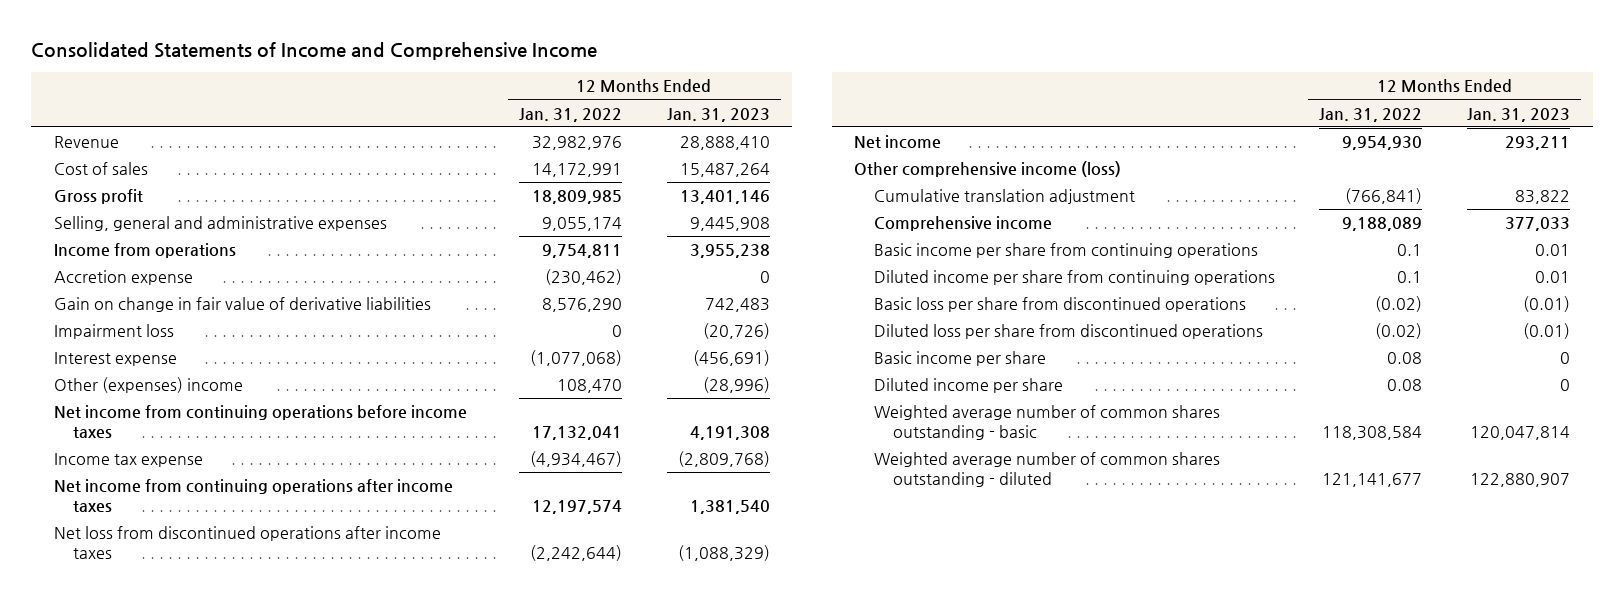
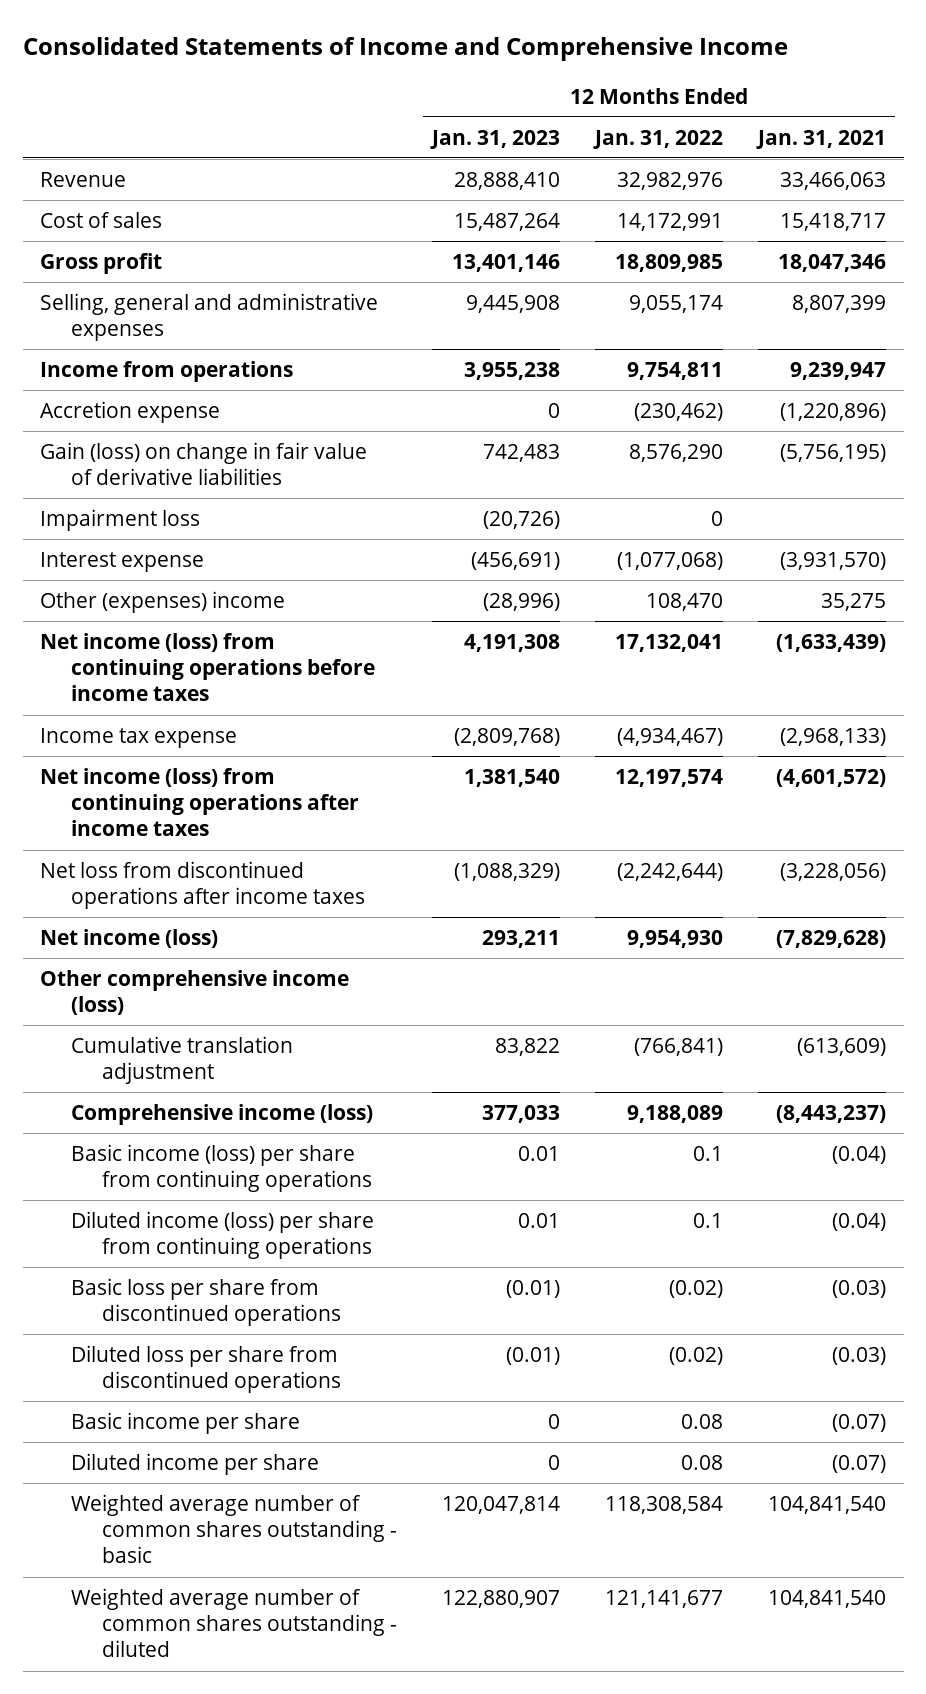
- | 12 Months Ended Jan. 31, 2022 | 12 Months Ended Jan. 31, 2023
+ | 12 Months Ended Jan. 31, 2023 | 12 Months Ended Jan. 31, 2022 | 12 Months Ended Jan. 31, 2021
- Gain on change in fair value of derivative liabilities | 8,576,290 | 742,483
+ Gain (loss) on change in fair value of derivative liabilities | 742,483 | 8,576,290 | (5,756,195)
- Net income from continuing operations before income taxes | 17,132,041 | 4,191,308
+ Net income (loss) from continuing operations before income taxes | 4,191,308 | 17,132,041 | (1,633,439)
- Net income from continuing operations after income taxes | 12,197,574 | 1,381,540
+ Net income (loss) from continuing operations after income taxes | 1,381,540 | 12,197,574 | (4,601,572)
- Net income | 9,954,930 | 293,211
+ Net income (loss) | 293,211 | 9,954,930 | (7,829,628)
- Comprehensive income | 9,188,089 | 377,033
- Basic income per share from continuing operations | 0.1 | 0.01
- Diluted income per share from continuing operations | 0.1 | 0.01
+ Comprehensive income (loss) | 377,033 | 9,188,089 | (8,443,237)
+ Basic income (loss) per share from continuing operations | 0.01 | 0.1 | (0.04)
+ Diluted income (loss) per share from continuing operations | 0.01 | 0.1 | (0.04)

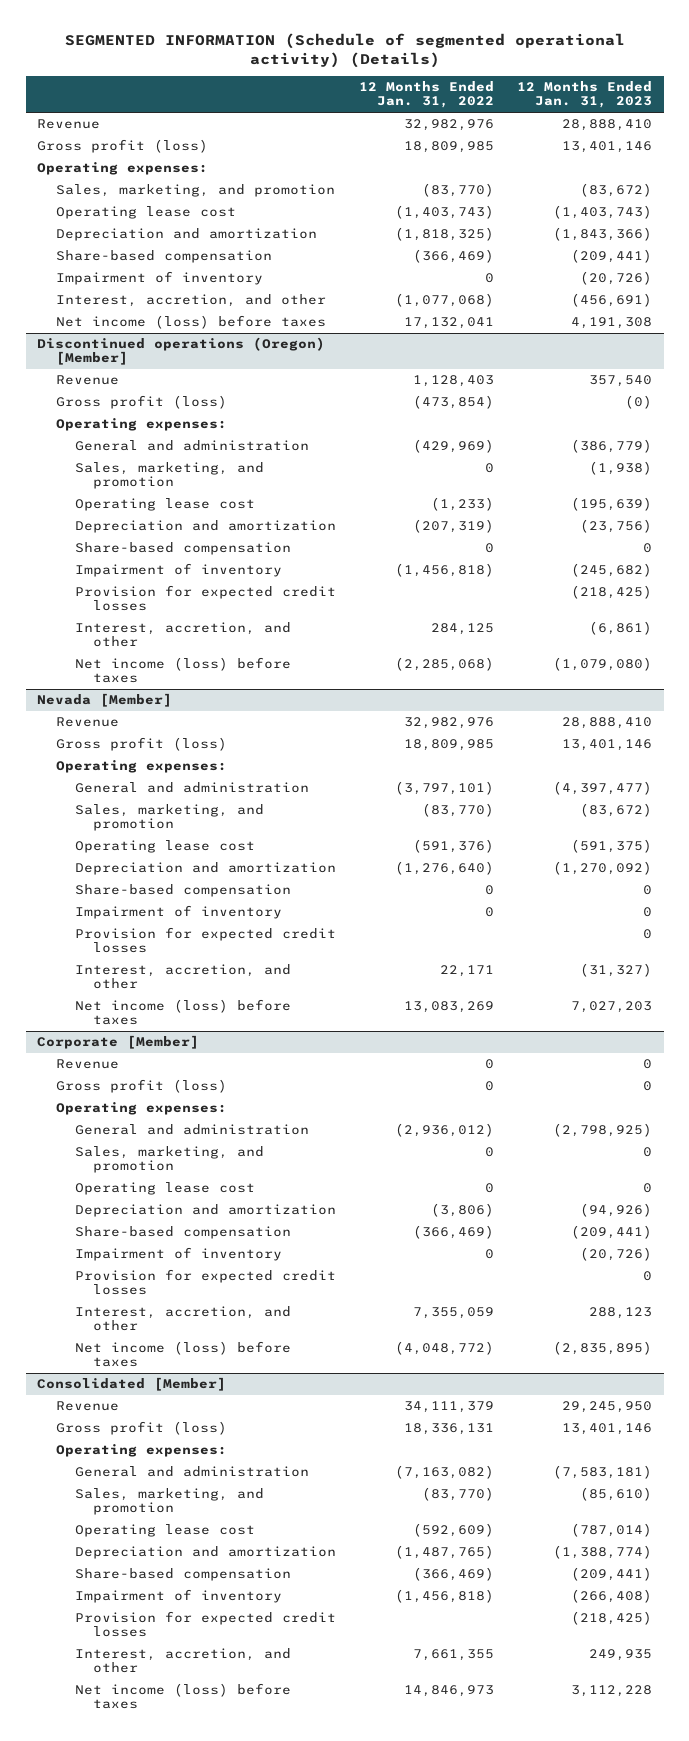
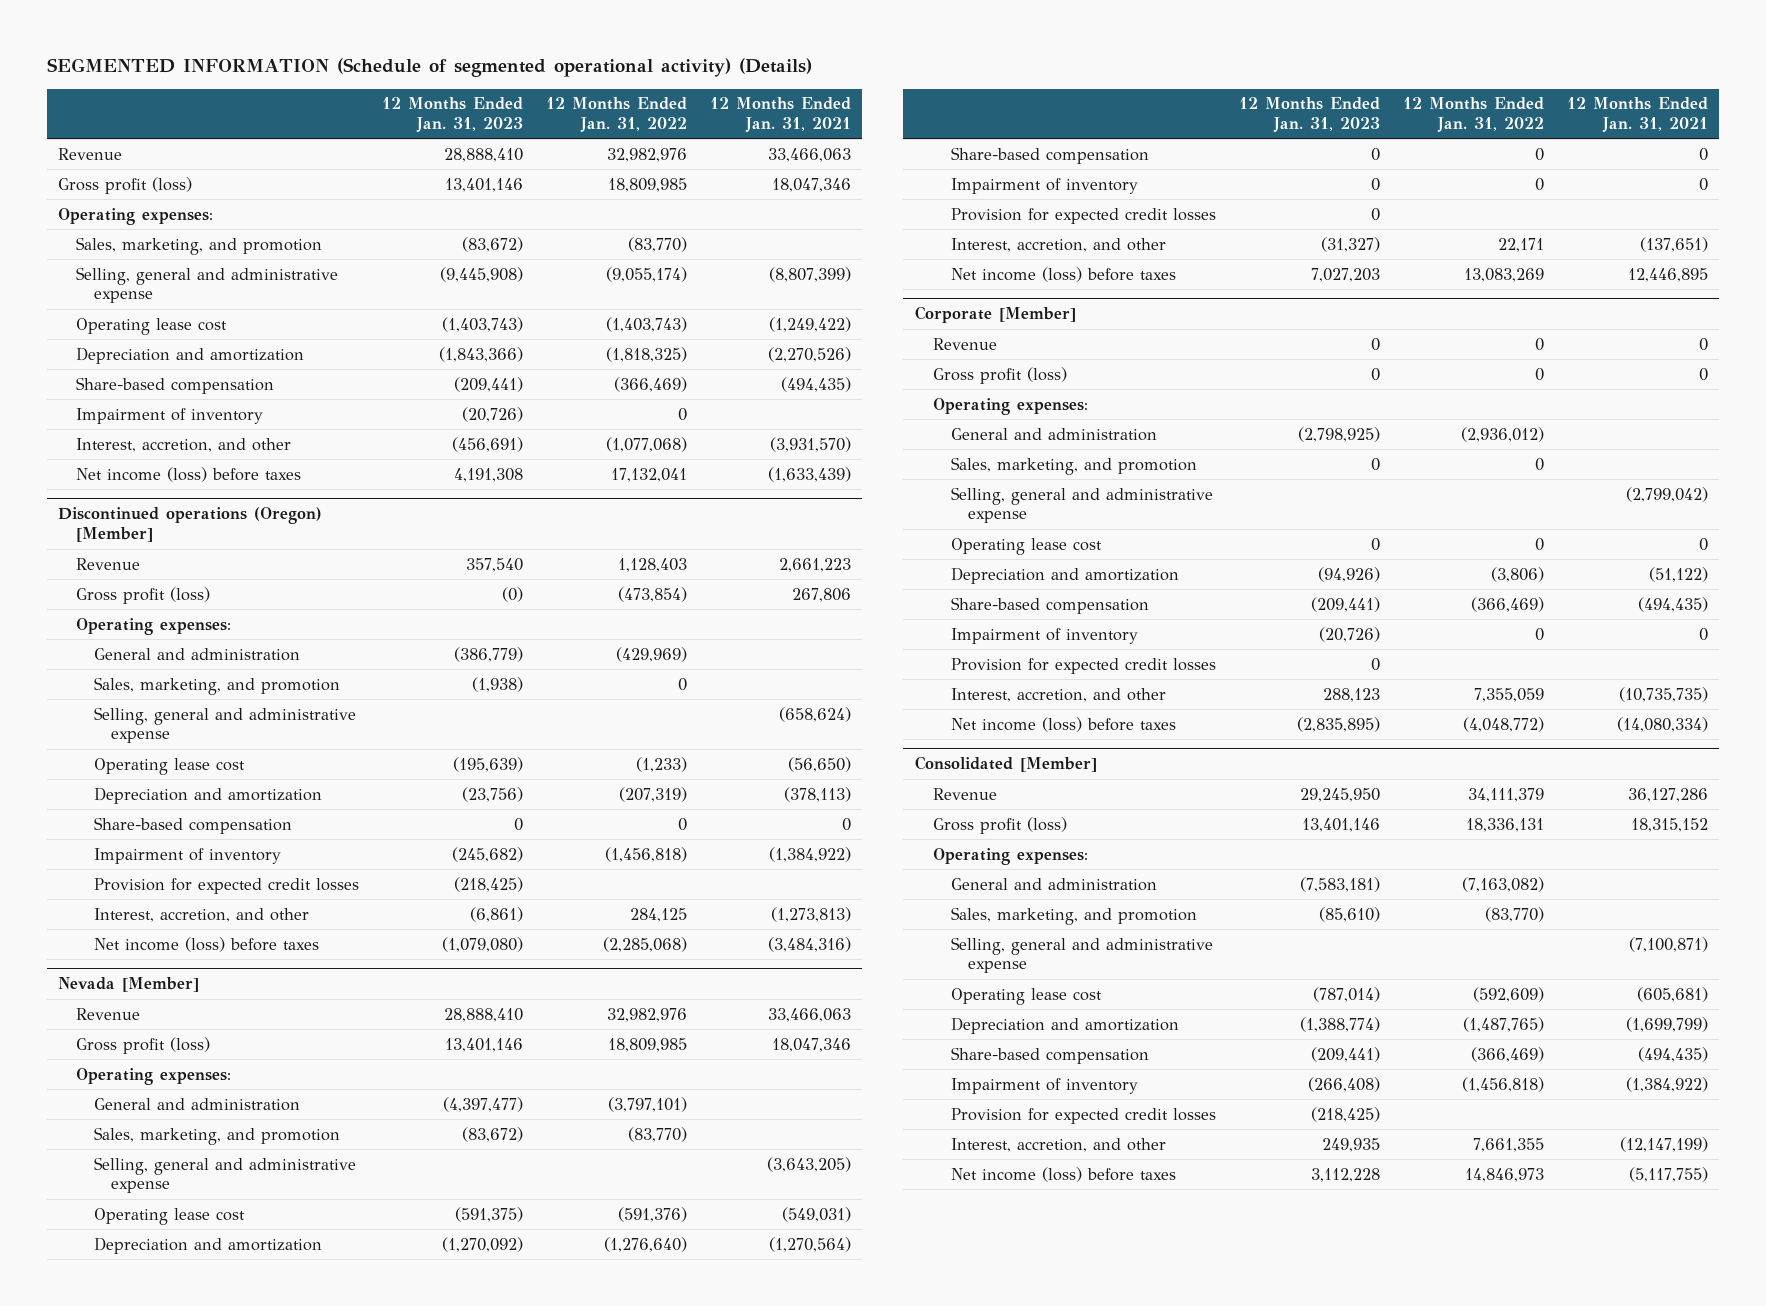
- | 12 Months Ended Jan. 31, 2022 | 12 Months Ended Jan. 31, 2023
+ | 12 Months Ended Jan. 31, 2023 | 12 Months Ended Jan. 31, 2022 | 12 Months Ended Jan. 31, 2021
+ Selling, general and administrative expense | (9,445,908) | (9,055,174) | (8,807,399)
@ Discontinued operations (Oregon) [Member]
+ Selling, general and administrative expense | | | (658,624)
@ Nevada [Member]
+ Selling, general and administrative expense | | | (3,643,205)
@ Corporate [Member]
+ Selling, general and administrative expense | | | (2,799,042)
@ Consolidated [Member]
+ Selling, general and administrative expense | | | (7,100,871)

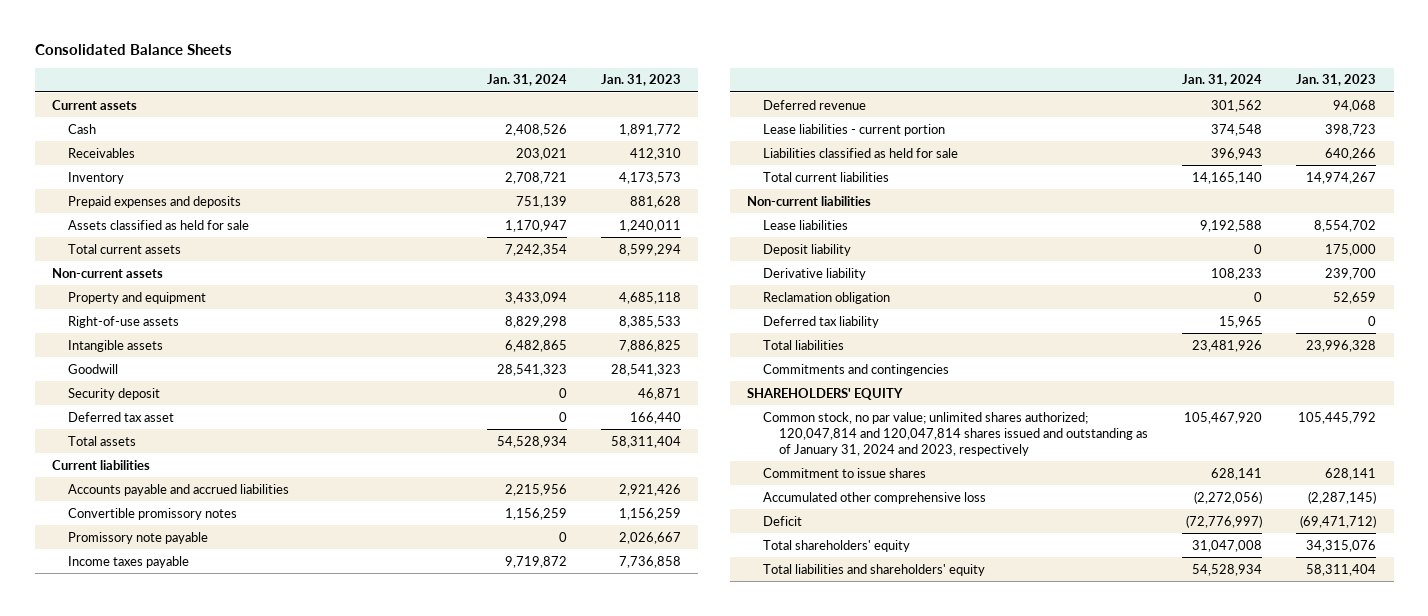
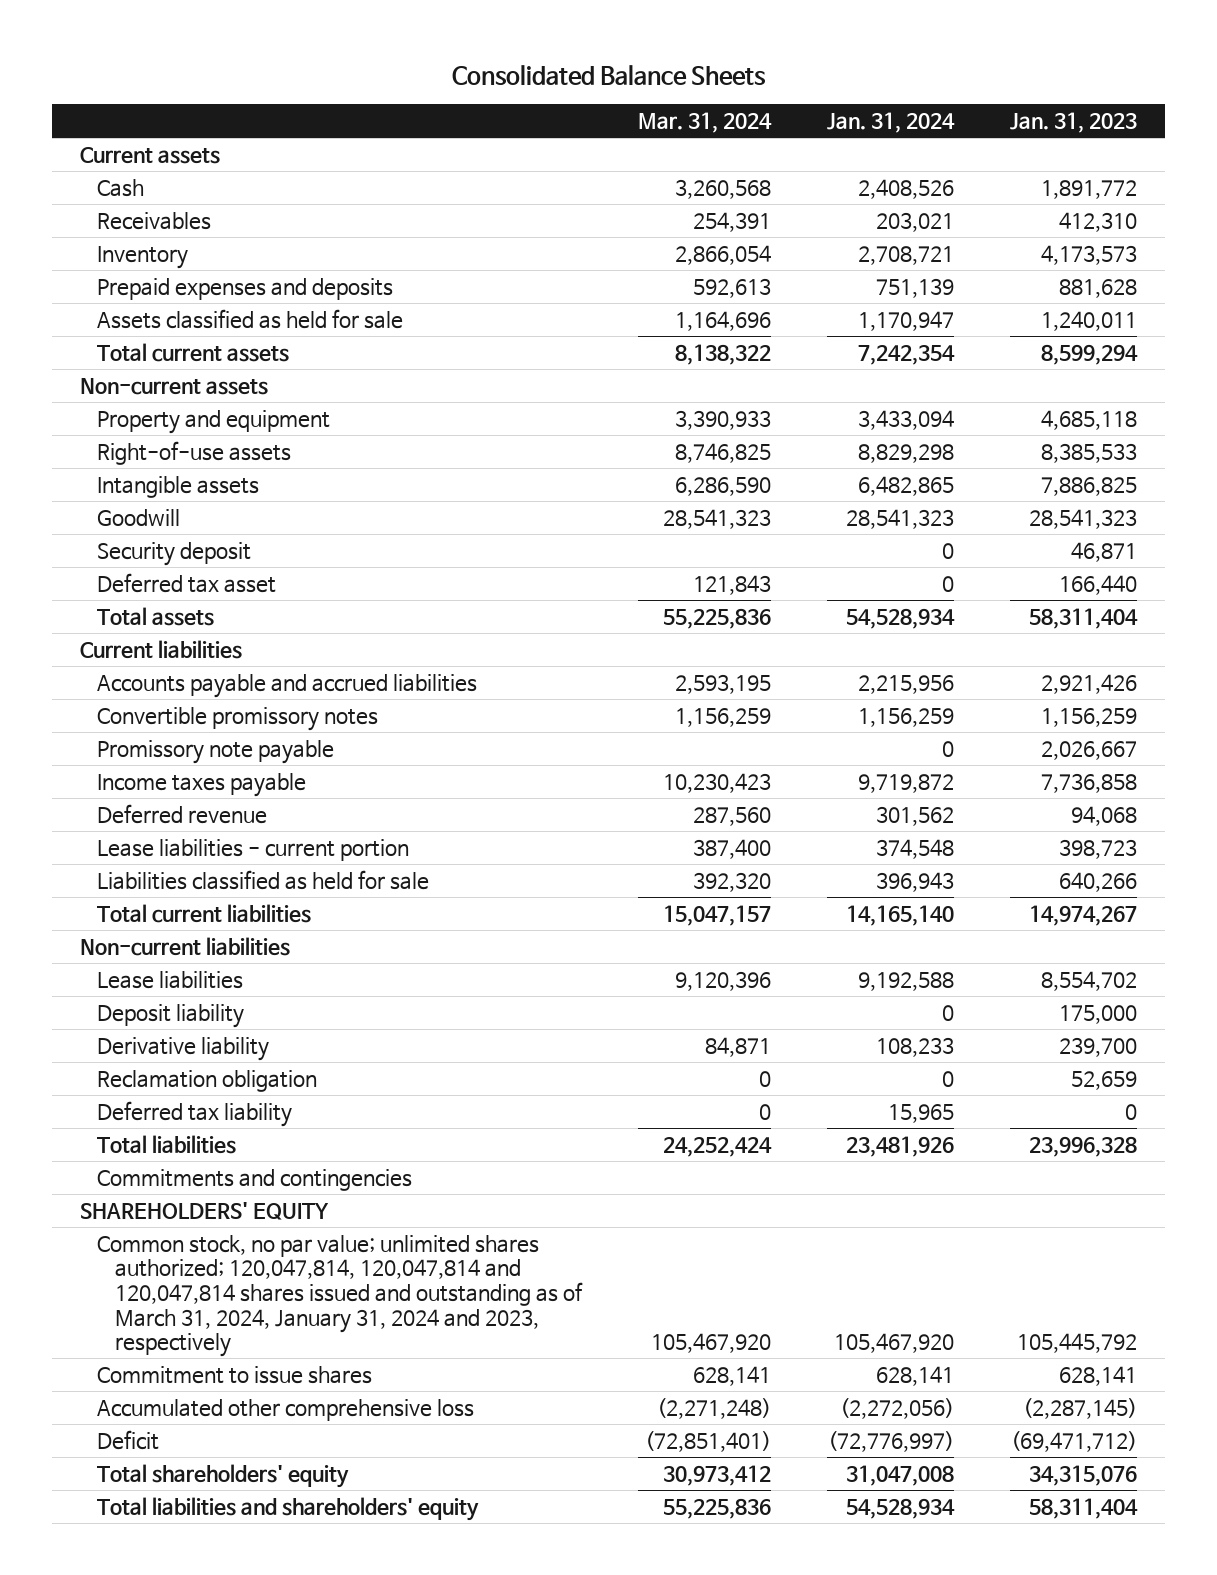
- | Jan. 31, 2024 | Jan. 31, 2023
+ | Mar. 31, 2024 | Jan. 31, 2024 | Jan. 31, 2023
- Common stock, no par value; unlimited shares authorized; 120,047,814 and 120,047,814 shares issued and outstanding as of January 31, 2024 and 2023, respectively | 105,467,920 | 105,445,792
+ Common stock, no par value; unlimited shares authorized; 120,047,814, 120,047,814 and 120,047,814 shares issued and outstanding as of March 31, 2024, January 31, 2024 and 2023, respectively | 105,467,920 | 105,467,920 | 105,445,792

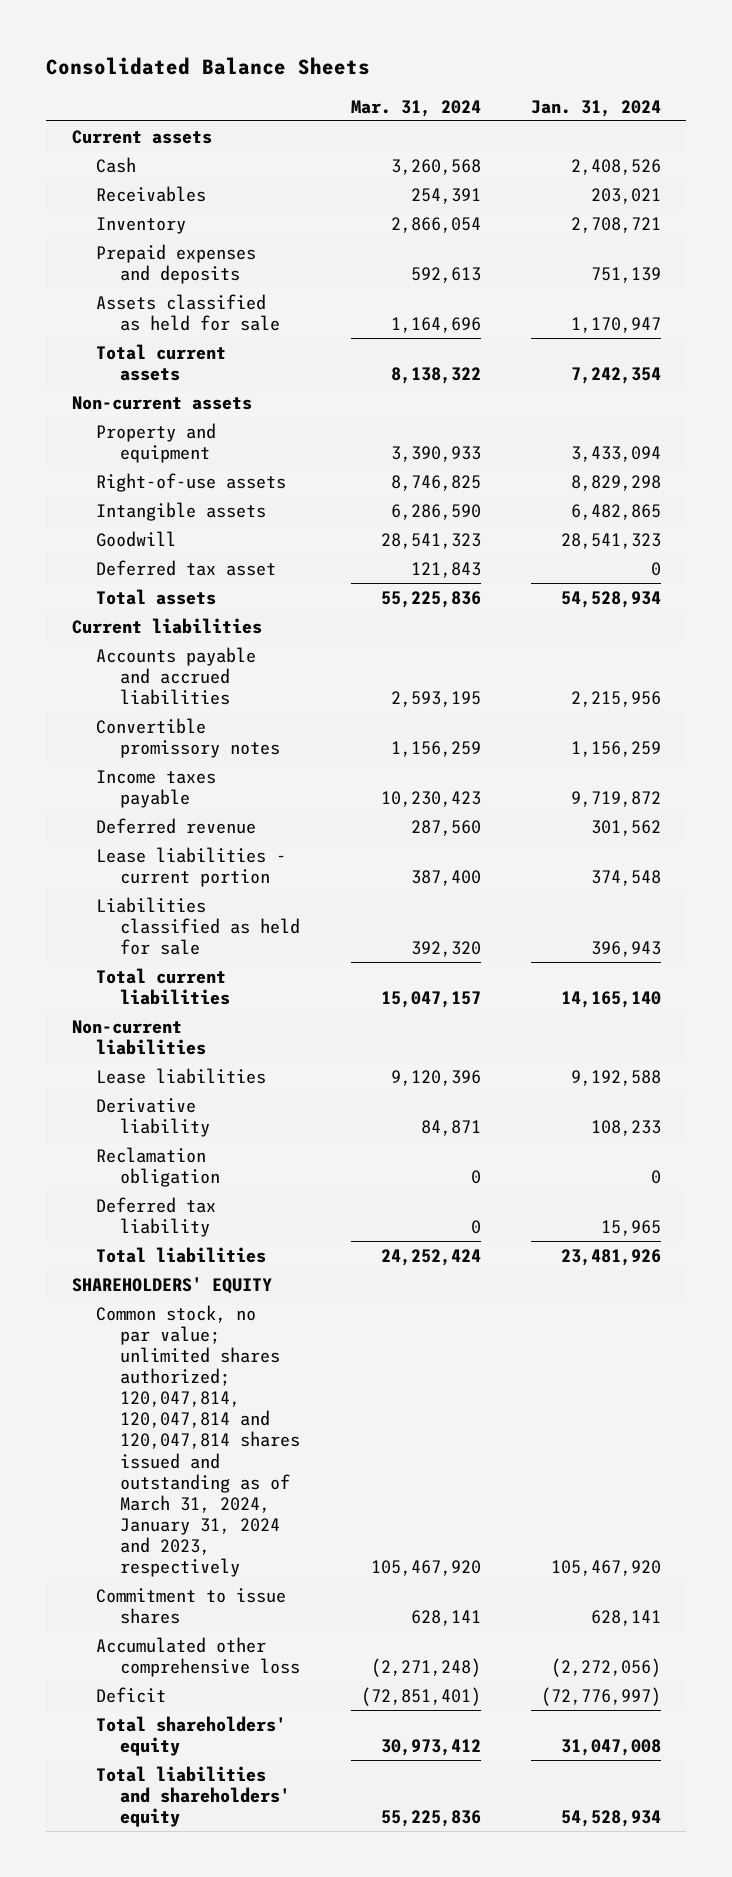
- | Mar. 31, 2024 | Jan. 31, 2024 | Jan. 31, 2023
+ | Mar. 31, 2024 | Jan. 31, 2024
- Security deposit | | 0 | 46,871
- Promissory note payable | | 0 | 2,026,667
- Deposit liability | | 0 | 175,000
- Commitments and contingencies

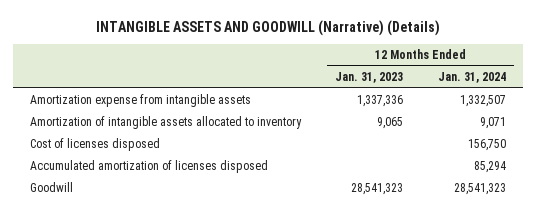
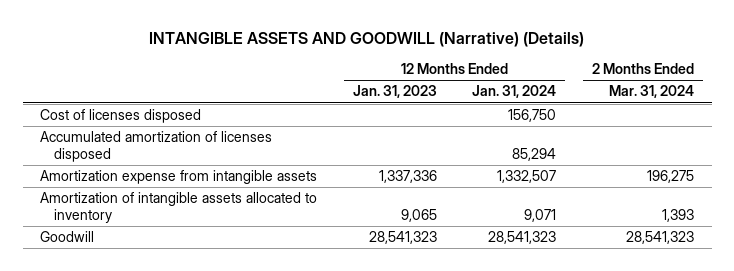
- | 12 Months Ended Jan. 31, 2023 | 12 Months Ended Jan. 31, 2024
+ | 12 Months Ended Jan. 31, 2023 | 12 Months Ended Jan. 31, 2024 | 2 Months Ended Mar. 31, 2024
moved down: Amortization expense from intangible assets | 1,337,336 | 1,332,507 | 196,275
moved down: Amortization of intangible assets allocated to inventory | 9,065 | 9,071 | 1,393

